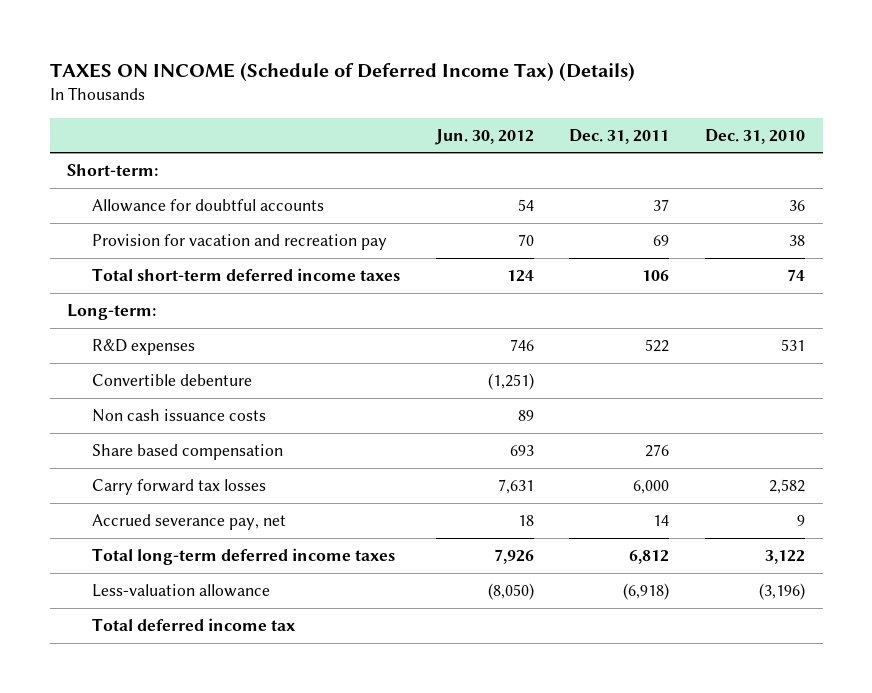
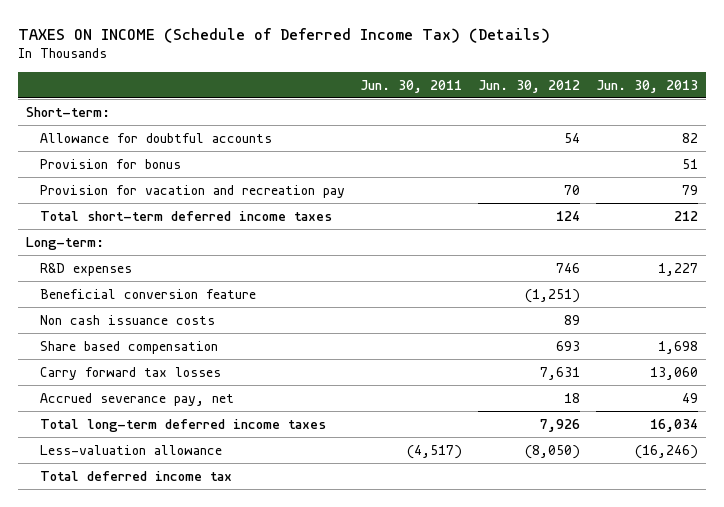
- | Jun. 30, 2012 | Dec. 31, 2011 | Dec. 31, 2010
+ | Jun. 30, 2011 | Jun. 30, 2012 | Jun. 30, 2013
+ Provision for bonus | | | 51
- Convertible debenture | (1,251) | |
+ Beneficial conversion feature | | (1,251) |

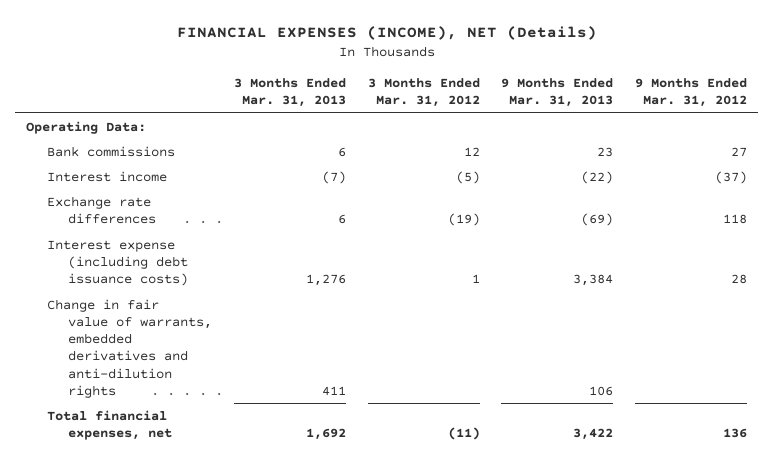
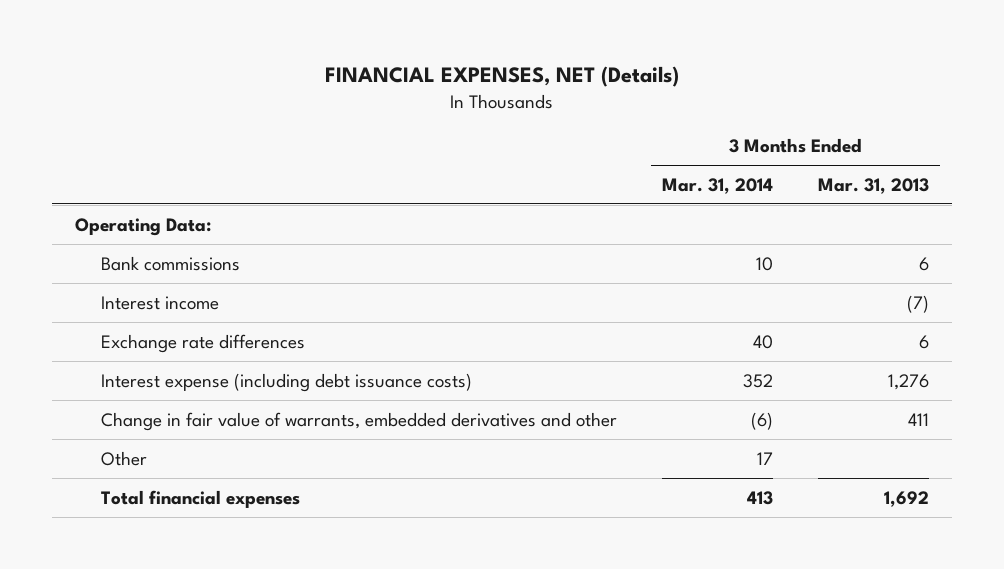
- FINANCIAL EXPENSES (INCOME), NET (Details)
+ FINANCIAL EXPENSES, NET (Details)
- | 3 Months Ended Mar. 31, 2013 | 3 Months Ended Mar. 31, 2012 | 9 Months Ended Mar. 31, 2013 | 9 Months Ended Mar. 31, 2012
+ | 3 Months Ended Mar. 31, 2014 | 3 Months Ended Mar. 31, 2013
- Change in fair value of warrants, embedded derivatives and anti-dilution rights | 411 | | 106 |
- Total financial expenses, net | 1,692 | (11) | 3,422 | 136
+ Change in fair value of warrants, embedded derivatives and other | (6) | 411
+ Other | 17 |
+ Total financial expenses | 413 | 1,692

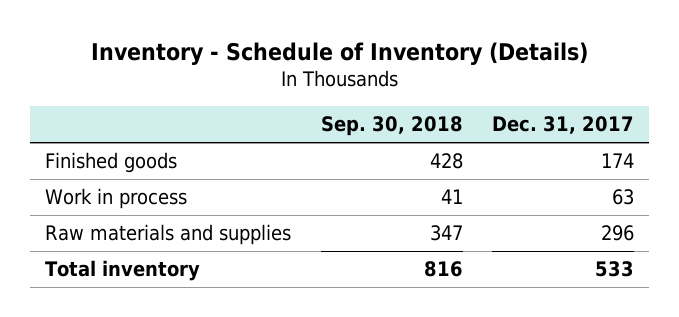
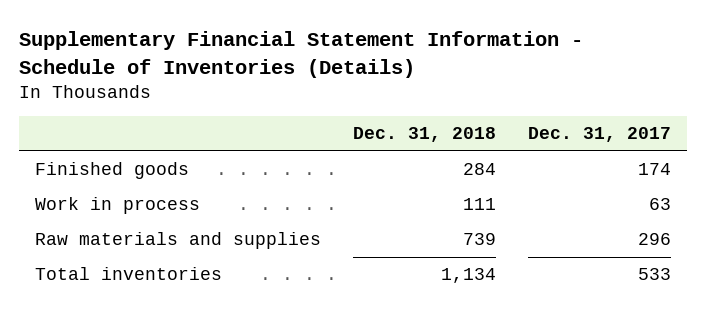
- Inventory - Schedule of Inventory (Details)
+ Supplementary Financial Statement Information - Schedule of Inventories (Details)
- | Sep. 30, 2018 | Dec. 31, 2017
+ | Dec. 31, 2018 | Dec. 31, 2017
- Total inventory | 816 | 533
+ Total inventories | 1,134 | 533

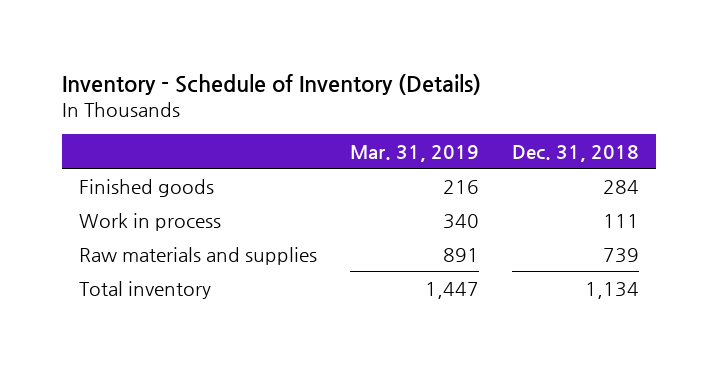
- Supplementary Financial Statement Information - Schedule of Inventories (Details)
+ Inventory - Schedule of Inventory (Details)
- | Dec. 31, 2018 | Dec. 31, 2017
+ | Mar. 31, 2019 | Dec. 31, 2018
- Total inventories | 1,134 | 533
+ Total inventory | 1,447 | 1,134

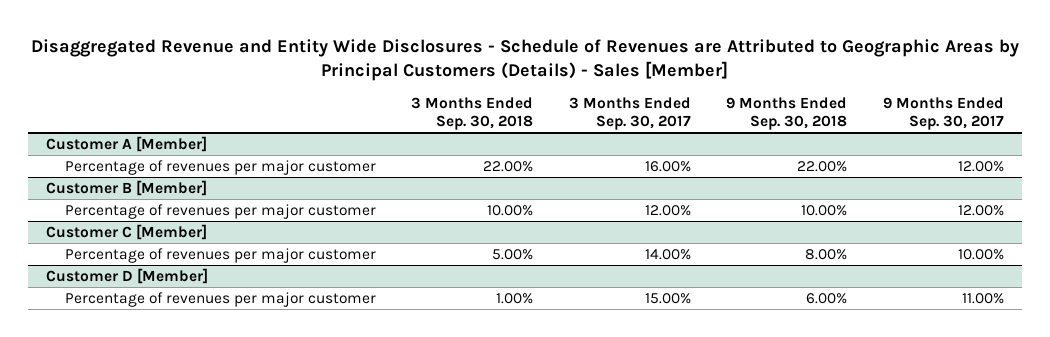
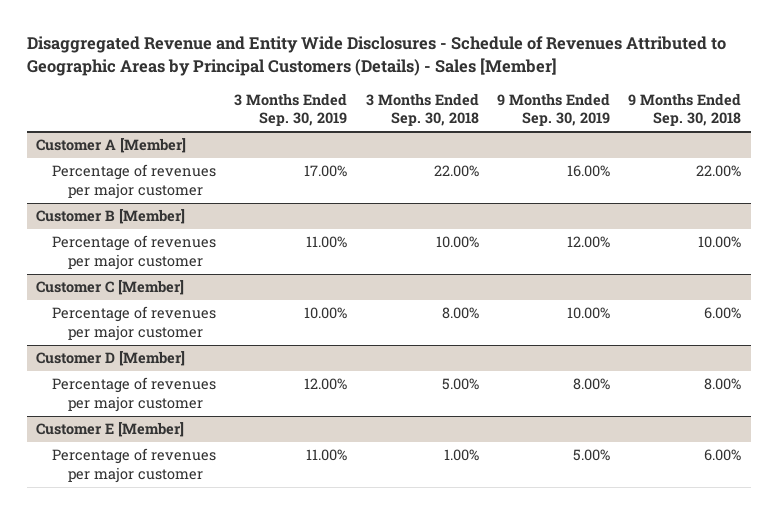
- Disaggregated Revenue and Entity Wide Disclosures - Schedule of Revenues are Attributed to Geographic Areas by Principal Customers (Details) - Sales [Member]
+ Disaggregated Revenue and Entity Wide Disclosures - Schedule of Revenues Attributed to Geographic Areas by Principal Customers (Details) - Sales [Member]
- | 3 Months Ended Sep. 30, 2018 | 3 Months Ended Sep. 30, 2017 | 9 Months Ended Sep. 30, 2018 | 9 Months Ended Sep. 30, 2017
+ | 3 Months Ended Sep. 30, 2019 | 3 Months Ended Sep. 30, 2018 | 9 Months Ended Sep. 30, 2019 | 9 Months Ended Sep. 30, 2018
@ Customer C [Member]
- Percentage of revenues per major customer | 5.00% | 14.00% | 8.00% | 10.00%
+ Percentage of revenues per major customer | 10.00% | 8.00% | 10.00% | 6.00%
@ Customer D [Member]
+ Percentage of revenues per major customer | 12.00% | 5.00% | 8.00% | 8.00%
+ Customer E [Member]

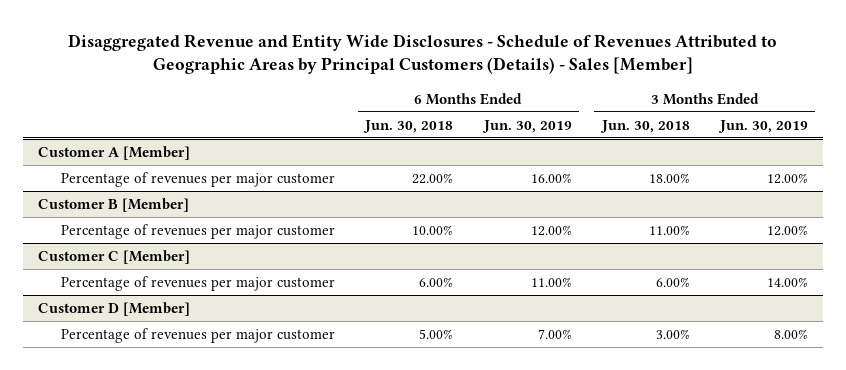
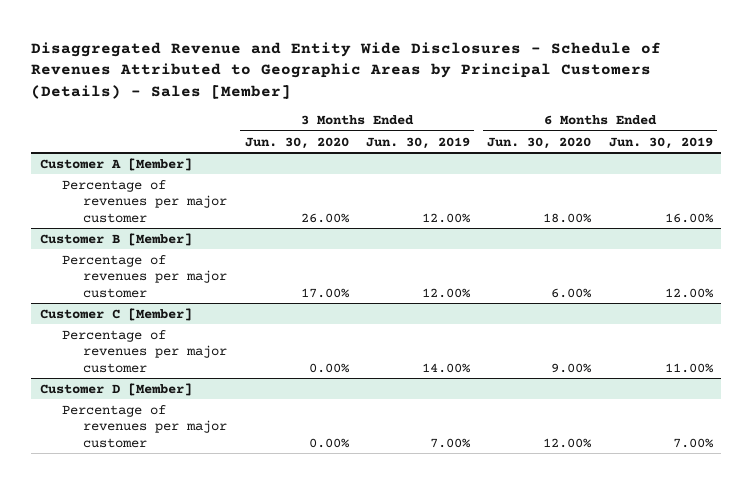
- | 6 Months Ended Jun. 30, 2018 | 6 Months Ended Jun. 30, 2019 | 3 Months Ended Jun. 30, 2018 | 3 Months Ended Jun. 30, 2019
+ | 3 Months Ended Jun. 30, 2020 | 3 Months Ended Jun. 30, 2019 | 6 Months Ended Jun. 30, 2020 | 6 Months Ended Jun. 30, 2019
@ Customer D [Member]
- Percentage of revenues per major customer | 5.00% | 7.00% | 3.00% | 8.00%
+ Percentage of revenues per major customer | 0.00% | 7.00% | 12.00% | 7.00%

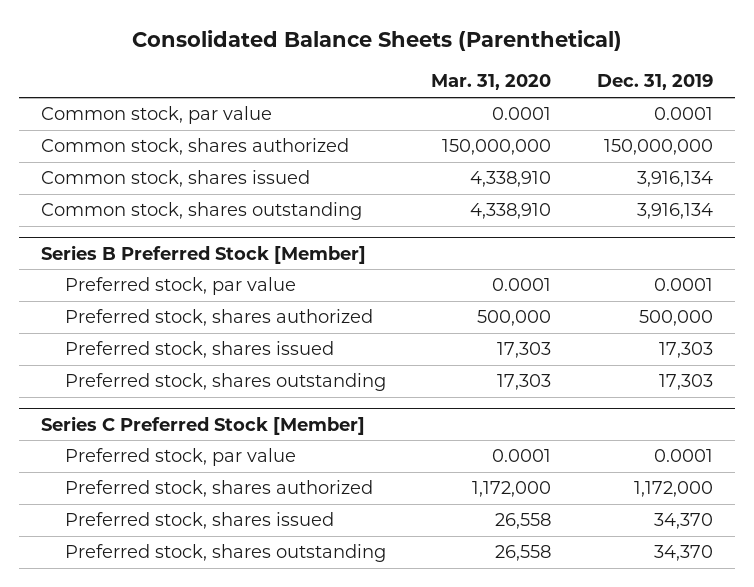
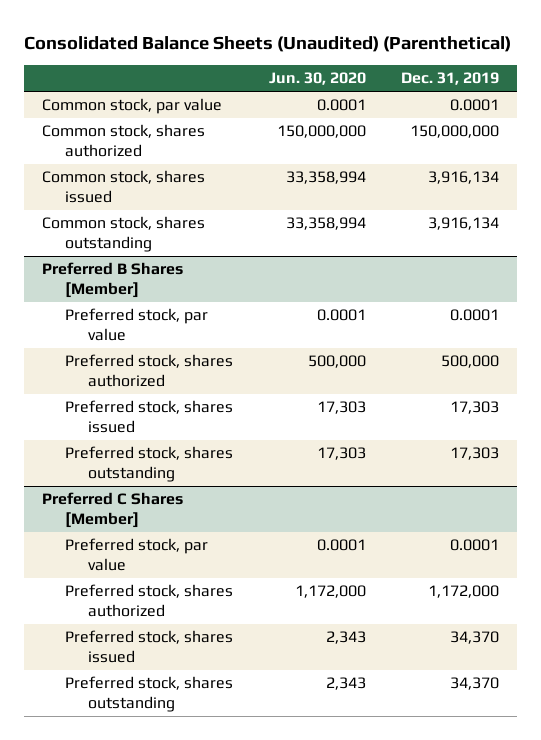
- Consolidated Balance Sheets (Parenthetical)
+ Consolidated Balance Sheets (Unaudited) (Parenthetical)
- | Mar. 31, 2020 | Dec. 31, 2019
+ | Jun. 30, 2020 | Dec. 31, 2019
- Series B Preferred Stock [Member]
+ Preferred B Shares [Member]
- Series C Preferred Stock [Member]
+ Preferred C Shares [Member]

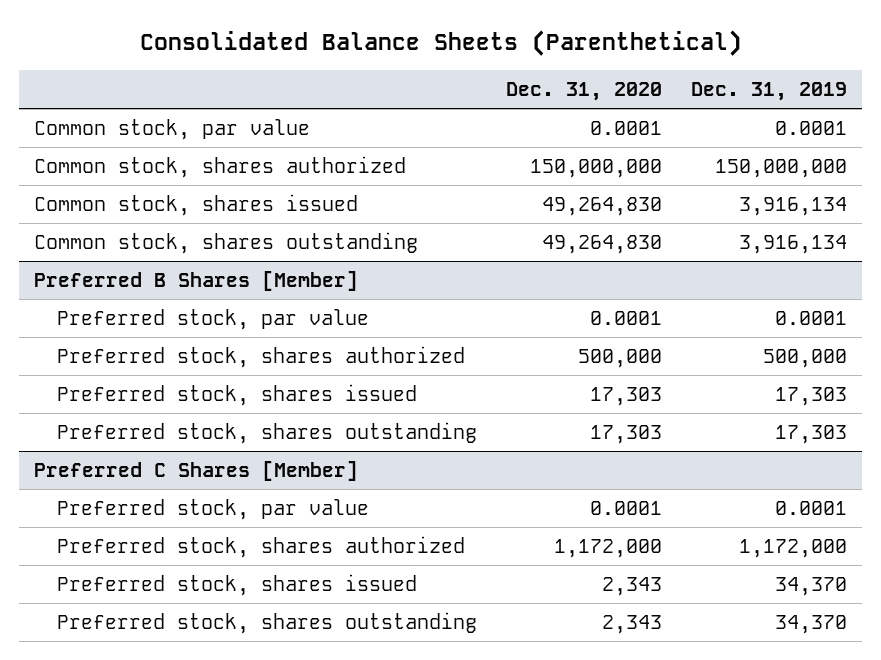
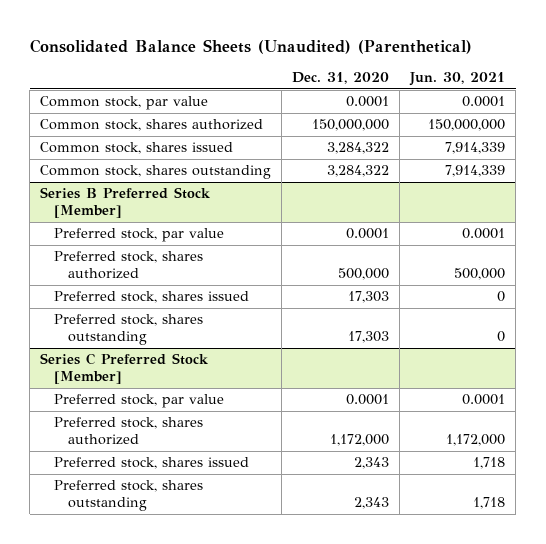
- Consolidated Balance Sheets (Parenthetical)
+ Consolidated Balance Sheets (Unaudited) (Parenthetical)
- | Dec. 31, 2020 | Dec. 31, 2019
+ | Dec. 31, 2020 | Jun. 30, 2021
- Common stock, shares issued | 49,264,830 | 3,916,134
- Common stock, shares outstanding | 49,264,830 | 3,916,134
- Preferred B Shares [Member]
+ Common stock, shares issued | 3,284,322 | 7,914,339
+ Common stock, shares outstanding | 3,284,322 | 7,914,339
+ Series B Preferred Stock [Member]
- Preferred C Shares [Member]
+ Series C Preferred Stock [Member]

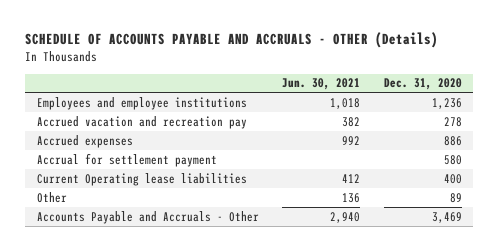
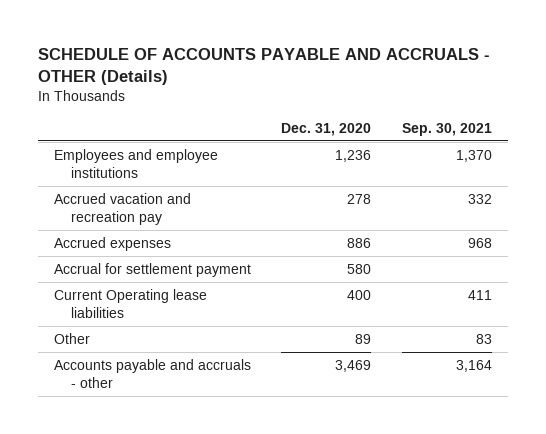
- | Jun. 30, 2021 | Dec. 31, 2020
+ | Dec. 31, 2020 | Sep. 30, 2021
- Accounts Payable and Accruals - Other | 2,940 | 3,469
+ Accounts payable and accruals - other | 3,469 | 3,164

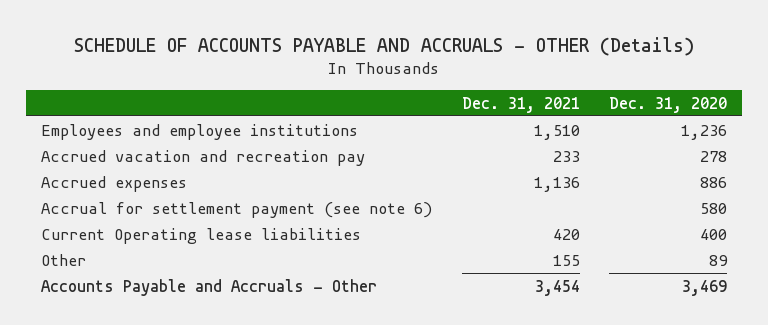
- | Dec. 31, 2020 | Sep. 30, 2021
+ | Dec. 31, 2021 | Dec. 31, 2020
- Accrual for settlement payment | 580 |
+ Accrual for settlement payment (see note 6) | | 580
- Accounts payable and accruals - other | 3,469 | 3,164
+ Accounts Payable and Accruals - Other | 3,454 | 3,469

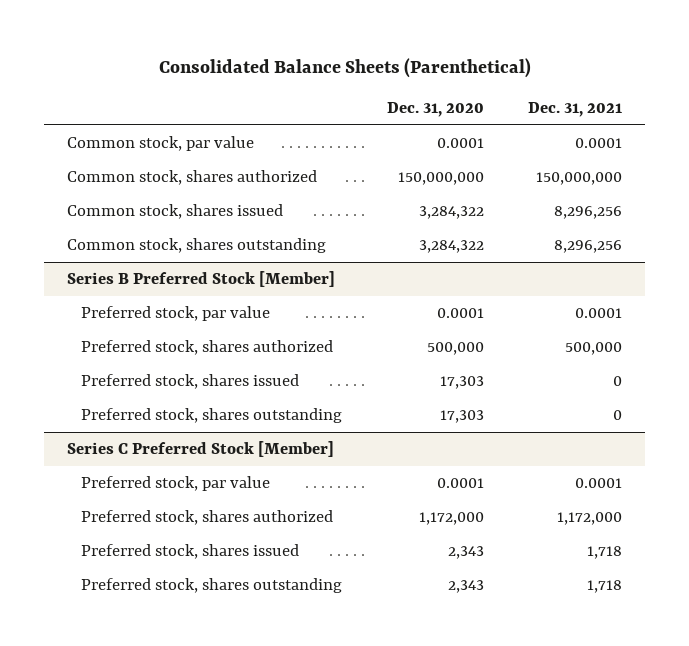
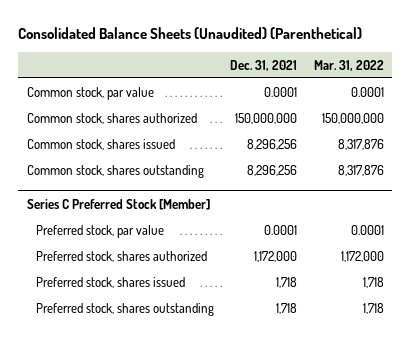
- Consolidated Balance Sheets (Parenthetical)
+ Consolidated Balance Sheets (Unaudited) (Parenthetical)
- | Dec. 31, 2020 | Dec. 31, 2021
+ | Dec. 31, 2021 | Mar. 31, 2022
- Series B Preferred Stock [Member]
- Preferred stock, par value | 0.0001 | 0.0001
- Preferred stock, shares authorized | 500,000 | 500,000
- Preferred stock, shares issued | 17,303 | 0
- Preferred stock, shares outstanding | 17,303 | 0

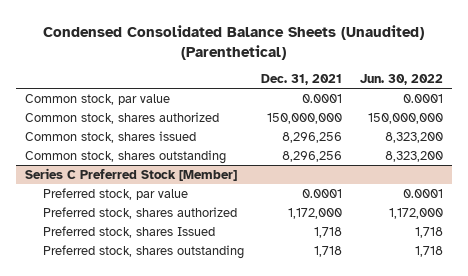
- Consolidated Balance Sheets (Unaudited) (Parenthetical)
+ Condensed Consolidated Balance Sheets (Unaudited) (Parenthetical)
- | Dec. 31, 2021 | Mar. 31, 2022
+ | Dec. 31, 2021 | Jun. 30, 2022
@ Series C Preferred Stock [Member]
- Preferred stock, shares issued | 1,718 | 1,718
+ Preferred stock, shares Issued | 1,718 | 1,718

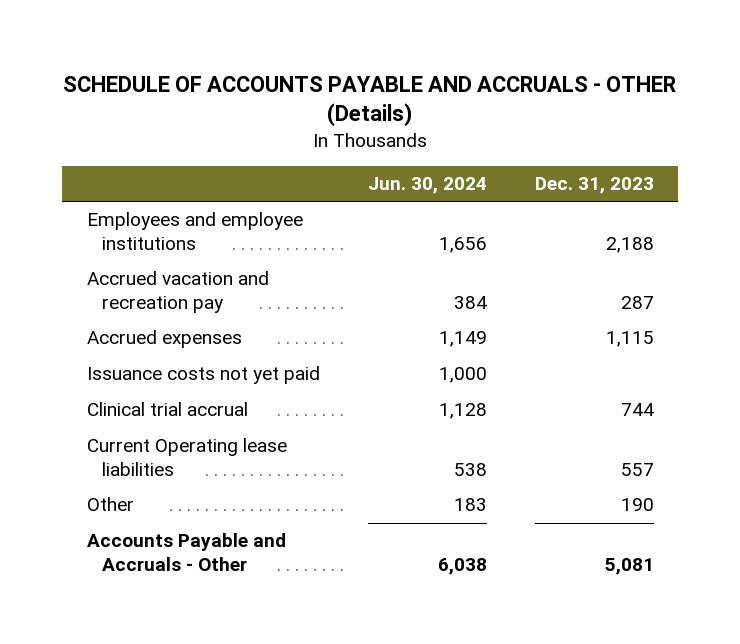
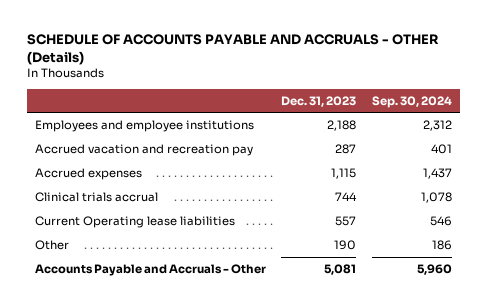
- | Jun. 30, 2024 | Dec. 31, 2023
+ | Dec. 31, 2023 | Sep. 30, 2024
- Issuance costs not yet paid | 1,000 |
- Clinical trial accrual | 1,128 | 744
+ Clinical trials accrual | 744 | 1,078

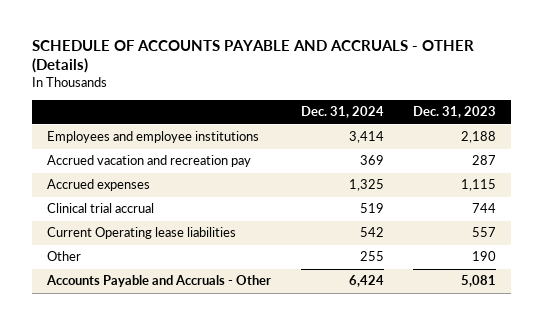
- | Dec. 31, 2023 | Sep. 30, 2024
+ | Dec. 31, 2024 | Dec. 31, 2023
- Clinical trials accrual | 744 | 1,078
+ Clinical trial accrual | 519 | 744

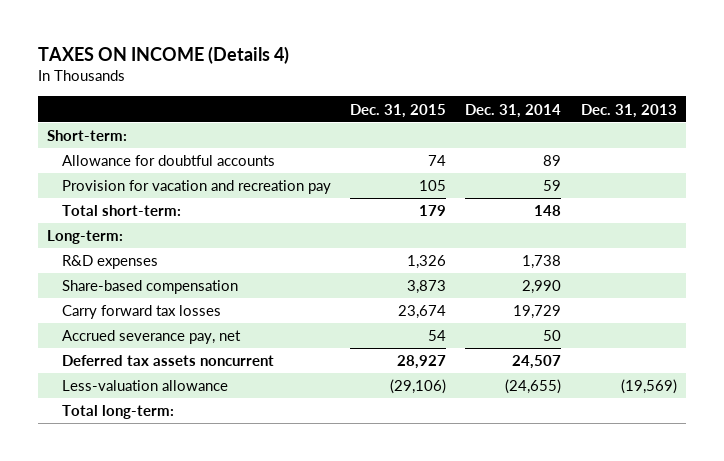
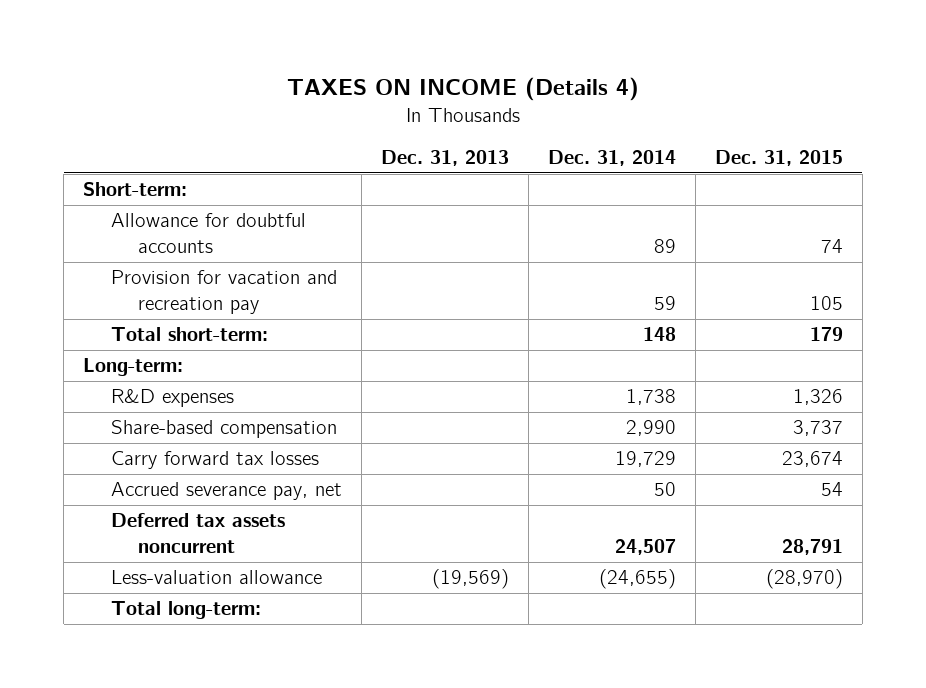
- | Dec. 31, 2015 | Dec. 31, 2014 | Dec. 31, 2013
+ | Dec. 31, 2013 | Dec. 31, 2014 | Dec. 31, 2015
- Share-based compensation | 3,873 | 2,990 |
+ Share-based compensation | | 2,990 | 3,737
- Deferred tax assets noncurrent | 28,927 | 24,507 |
- Less-valuation allowance | (29,106) | (24,655) | (19,569)
+ Deferred tax assets noncurrent | | 24,507 | 28,791
+ Less-valuation allowance | (19,569) | (24,655) | (28,970)

